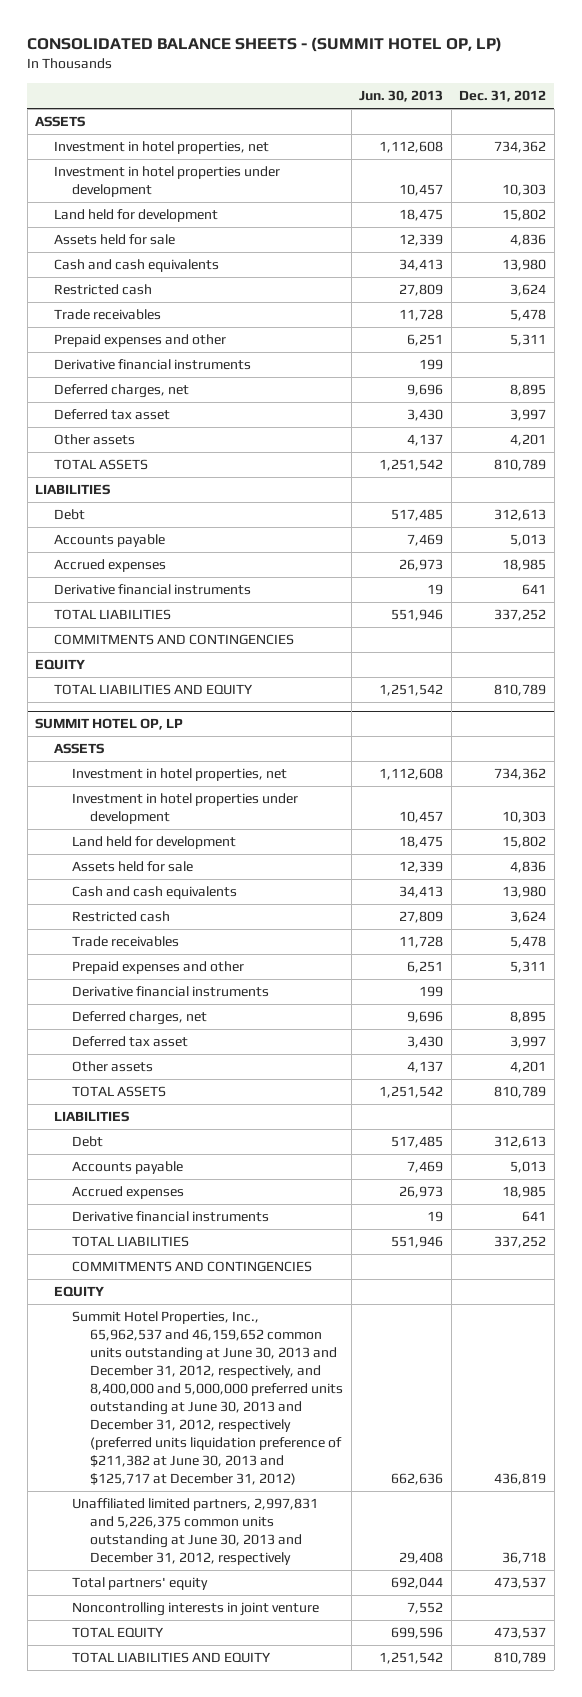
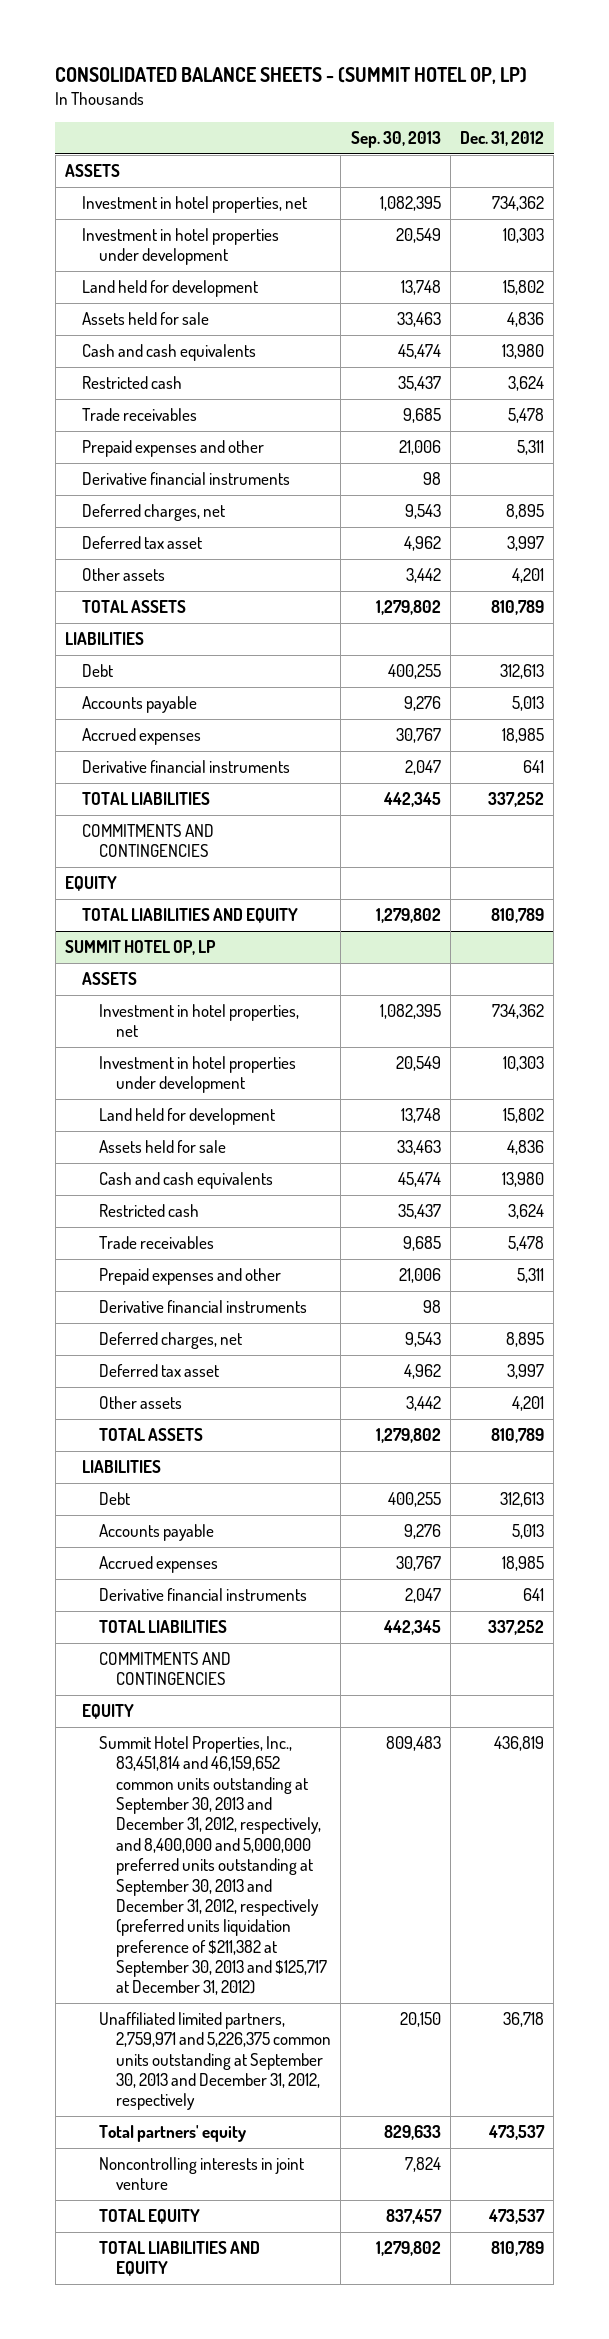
- | Jun. 30, 2013 | Dec. 31, 2012
+ | Sep. 30, 2013 | Dec. 31, 2012
@ SUMMIT HOTEL OP, LP
- Summit Hotel Properties, Inc., 65,962,537 and 46,159,652 common units outstanding at June 30, 2013 and December 31, 2012, respectively, and 8,400,000 and 5,000,000 preferred units outstanding at June 30, 2013 and December 31, 2012, respectively (preferred units liquidation preference of $211,382 at June 30, 2013 and $125,717 at December 31, 2012) | 662,636 | 436,819
- Unaffiliated limited partners, 2,997,831 and 5,226,375 common units outstanding at June 30, 2013 and December 31, 2012, respectively | 29,408 | 36,718
+ Summit Hotel Properties, Inc., 83,451,814 and 46,159,652 common units outstanding at September 30, 2013 and December 31, 2012, respectively, and 8,400,000 and 5,000,000 preferred units outstanding at September 30, 2013 and December 31, 2012, respectively (preferred units liquidation preference of $211,382 at September 30, 2013 and $125,717 at December 31, 2012) | 809,483 | 436,819
+ Unaffiliated limited partners, 2,759,971 and 5,226,375 common units outstanding at September 30, 2013 and December 31, 2012, respectively | 20,150 | 36,718

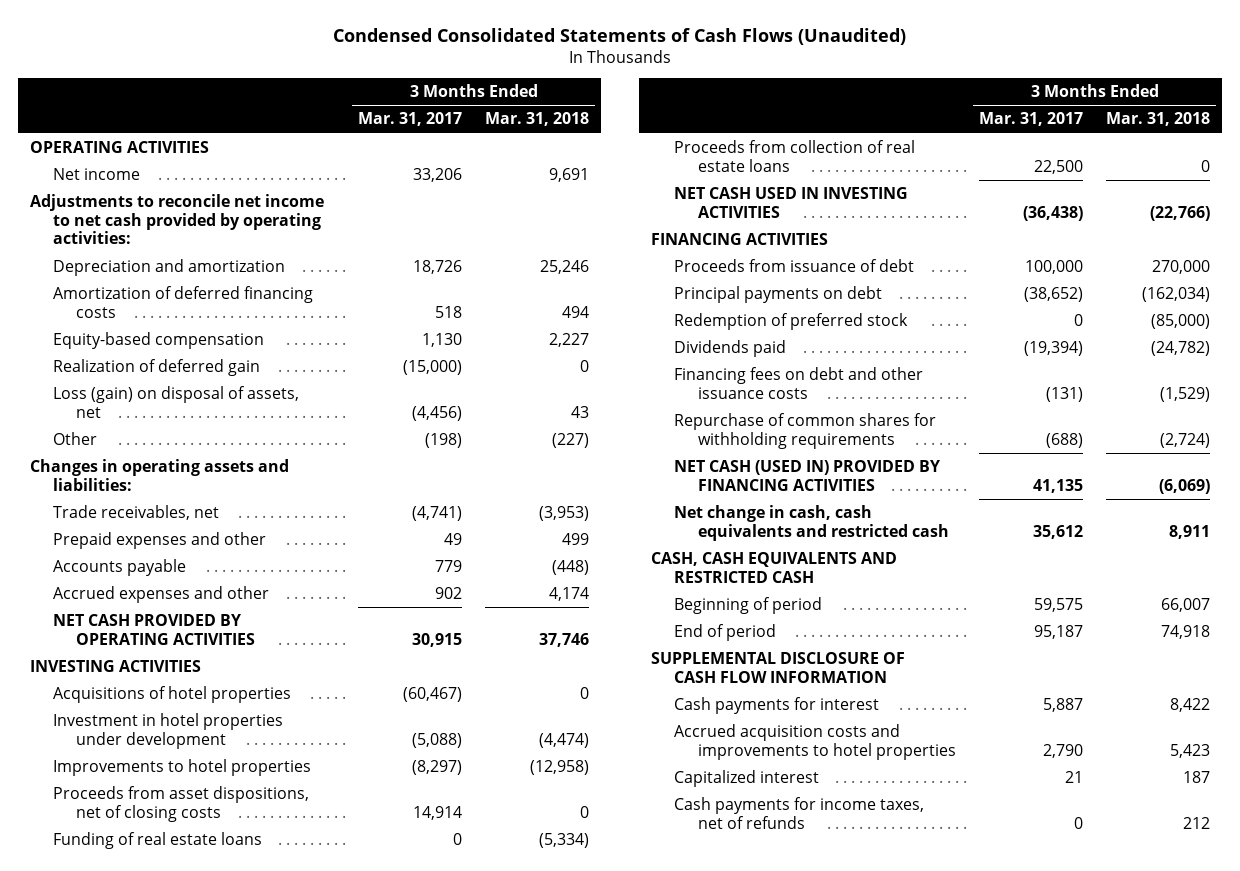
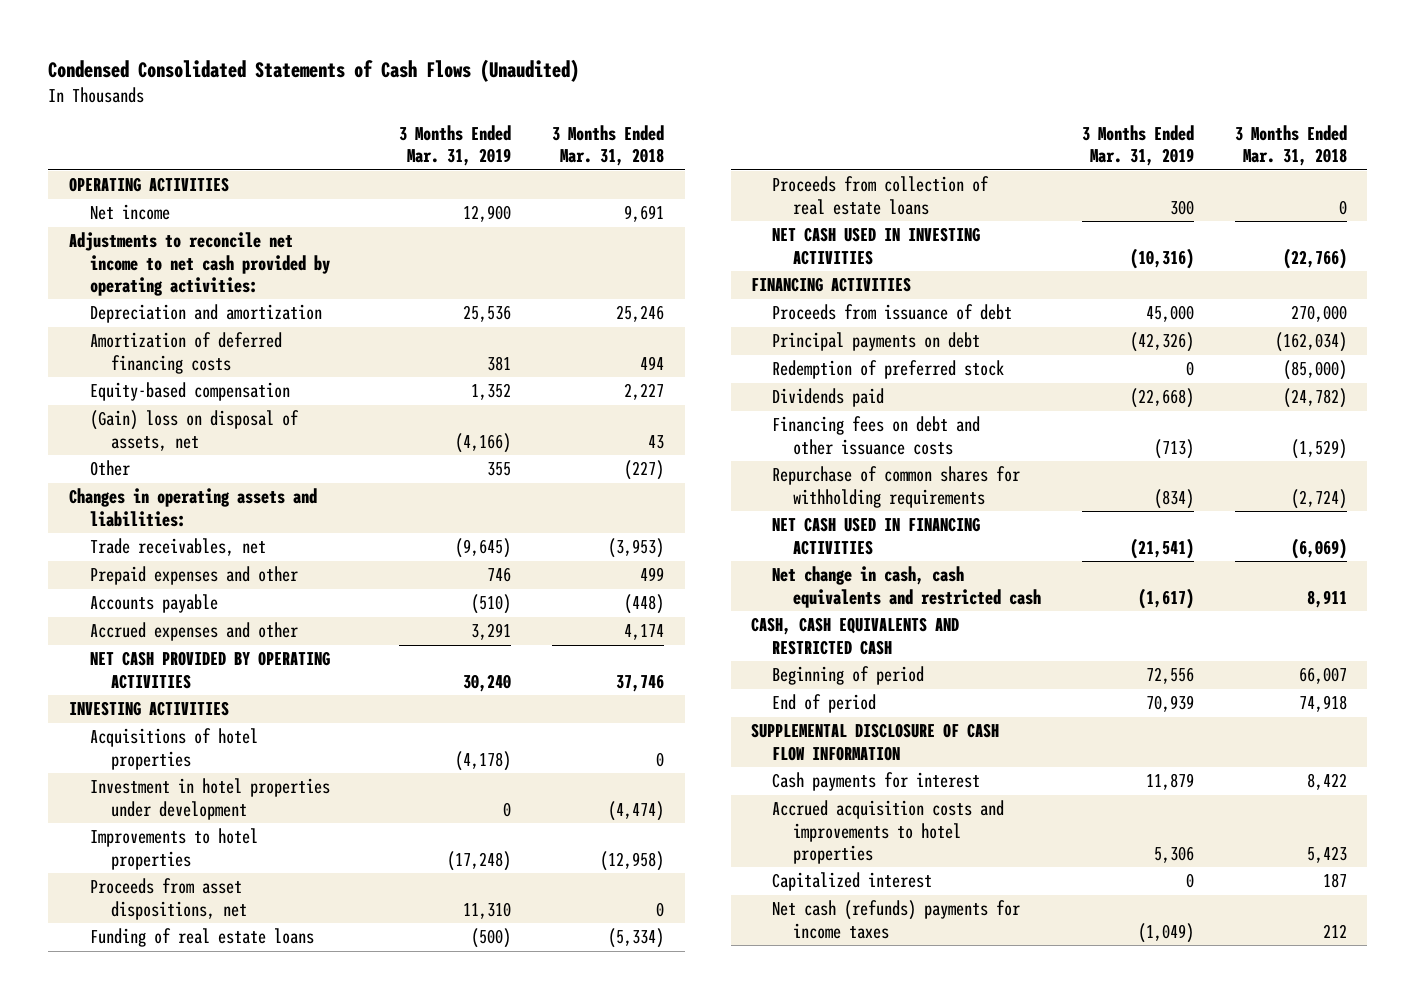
- | 3 Months Ended Mar. 31, 2017 | 3 Months Ended Mar. 31, 2018
+ | 3 Months Ended Mar. 31, 2019 | 3 Months Ended Mar. 31, 2018
- Realization of deferred gain | (15,000) | 0
- Loss (gain) on disposal of assets, net | (4,456) | 43
+ (Gain) loss on disposal of assets, net | (4,166) | 43
- Proceeds from asset dispositions, net of closing costs | 14,914 | 0
+ Proceeds from asset dispositions, net | 11,310 | 0
- NET CASH (USED IN) PROVIDED BY FINANCING ACTIVITIES | 41,135 | (6,069)
+ NET CASH USED IN FINANCING ACTIVITIES | (21,541) | (6,069)
- Cash payments for income taxes, net of refunds | 0 | 212
+ Net cash (refunds) payments for income taxes | (1,049) | 212

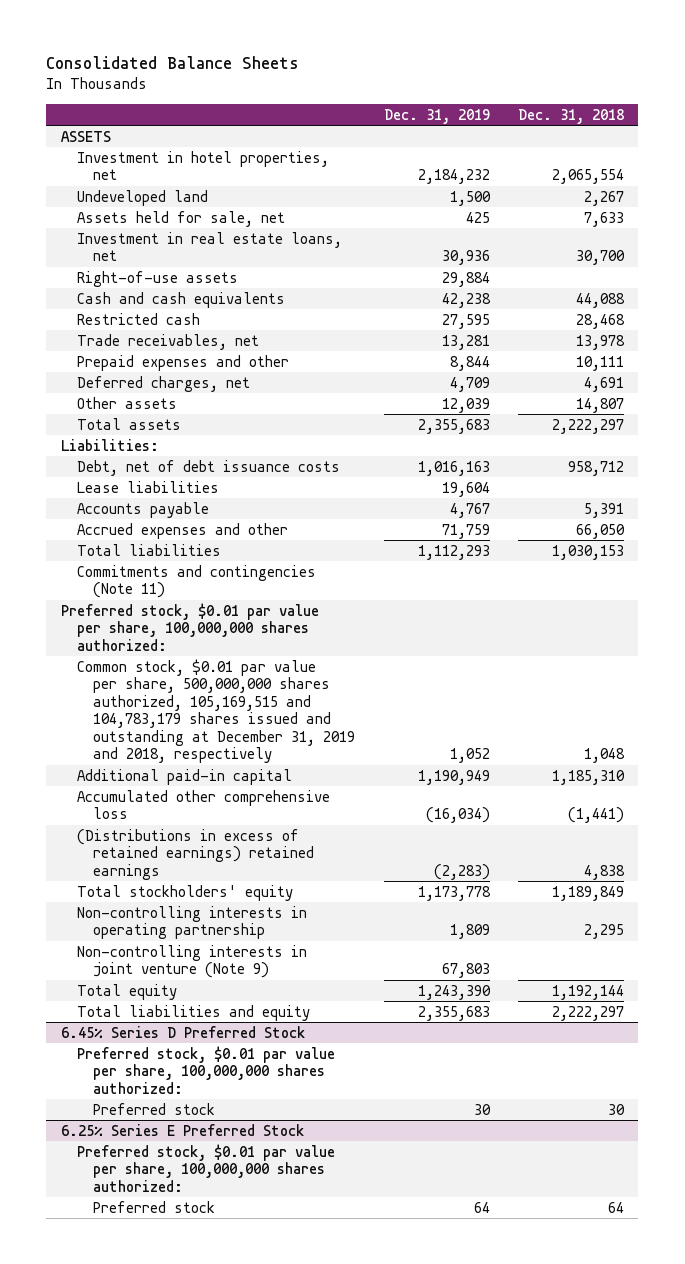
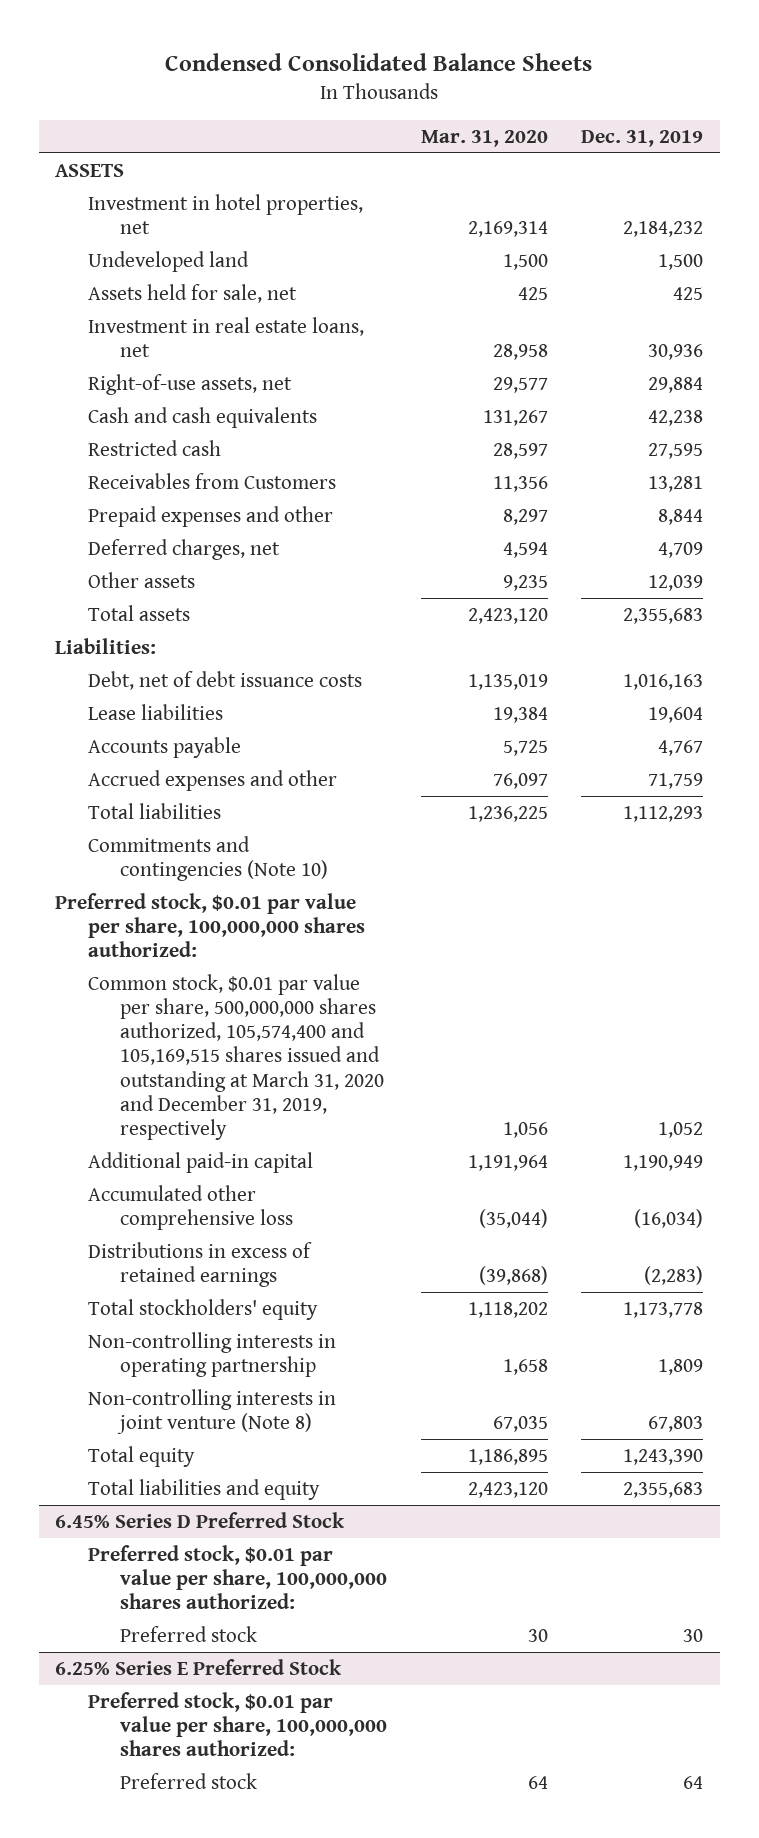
- Consolidated Balance Sheets
+ Condensed Consolidated Balance Sheets
- | Dec. 31, 2019 | Dec. 31, 2018
+ | Mar. 31, 2020 | Dec. 31, 2019
- Right-of-use assets | 29,884 |
+ Right-of-use assets, net | 29,577 | 29,884
- Trade receivables, net | 13,281 | 13,978
+ Receivables from Customers | 11,356 | 13,281
- Commitments and contingencies (Note 11)
+ Commitments and contingencies (Note 10)
- Common stock, $0.01 par value per share, 500,000,000 shares authorized, 105,169,515 and 104,783,179 shares issued and outstanding at December 31, 2019 and 2018, respectively | 1,052 | 1,048
+ Common stock, $0.01 par value per share, 500,000,000 shares authorized, 105,574,400 and 105,169,515 shares issued and outstanding at March 31, 2020 and December 31, 2019, respectively | 1,056 | 1,052
- (Distributions in excess of retained earnings) retained earnings | (2,283) | 4,838
+ Distributions in excess of retained earnings | (39,868) | (2,283)
- Non-controlling interests in joint venture (Note 9) | 67,803 |
+ Non-controlling interests in joint venture (Note 8) | 67,035 | 67,803

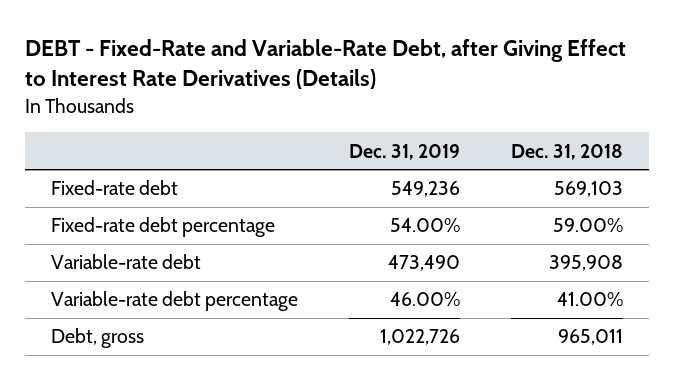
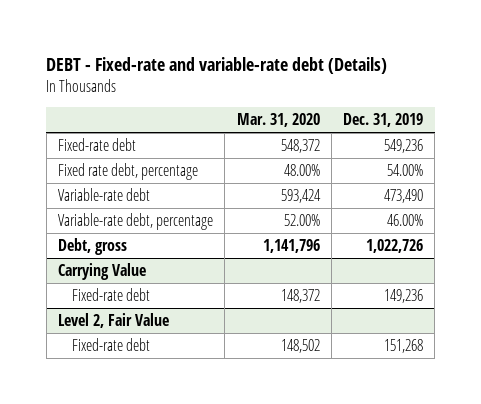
- DEBT - Fixed-Rate and Variable-Rate Debt, after Giving Effect to Interest Rate Derivatives (Details)
+ DEBT - Fixed-rate and variable-rate debt (Details)
- | Dec. 31, 2019 | Dec. 31, 2018
+ | Mar. 31, 2020 | Dec. 31, 2019
- Fixed-rate debt percentage | 54.00% | 59.00%
+ Fixed rate debt, percentage | 48.00% | 54.00%
- Variable-rate debt percentage | 46.00% | 41.00%
+ Variable-rate debt, percentage | 52.00% | 46.00%
+ Carrying Value
+ Fixed-rate debt | 148,372 | 149,236
+ Level 2, Fair Value
+ Fixed-rate debt | 148,502 | 151,268

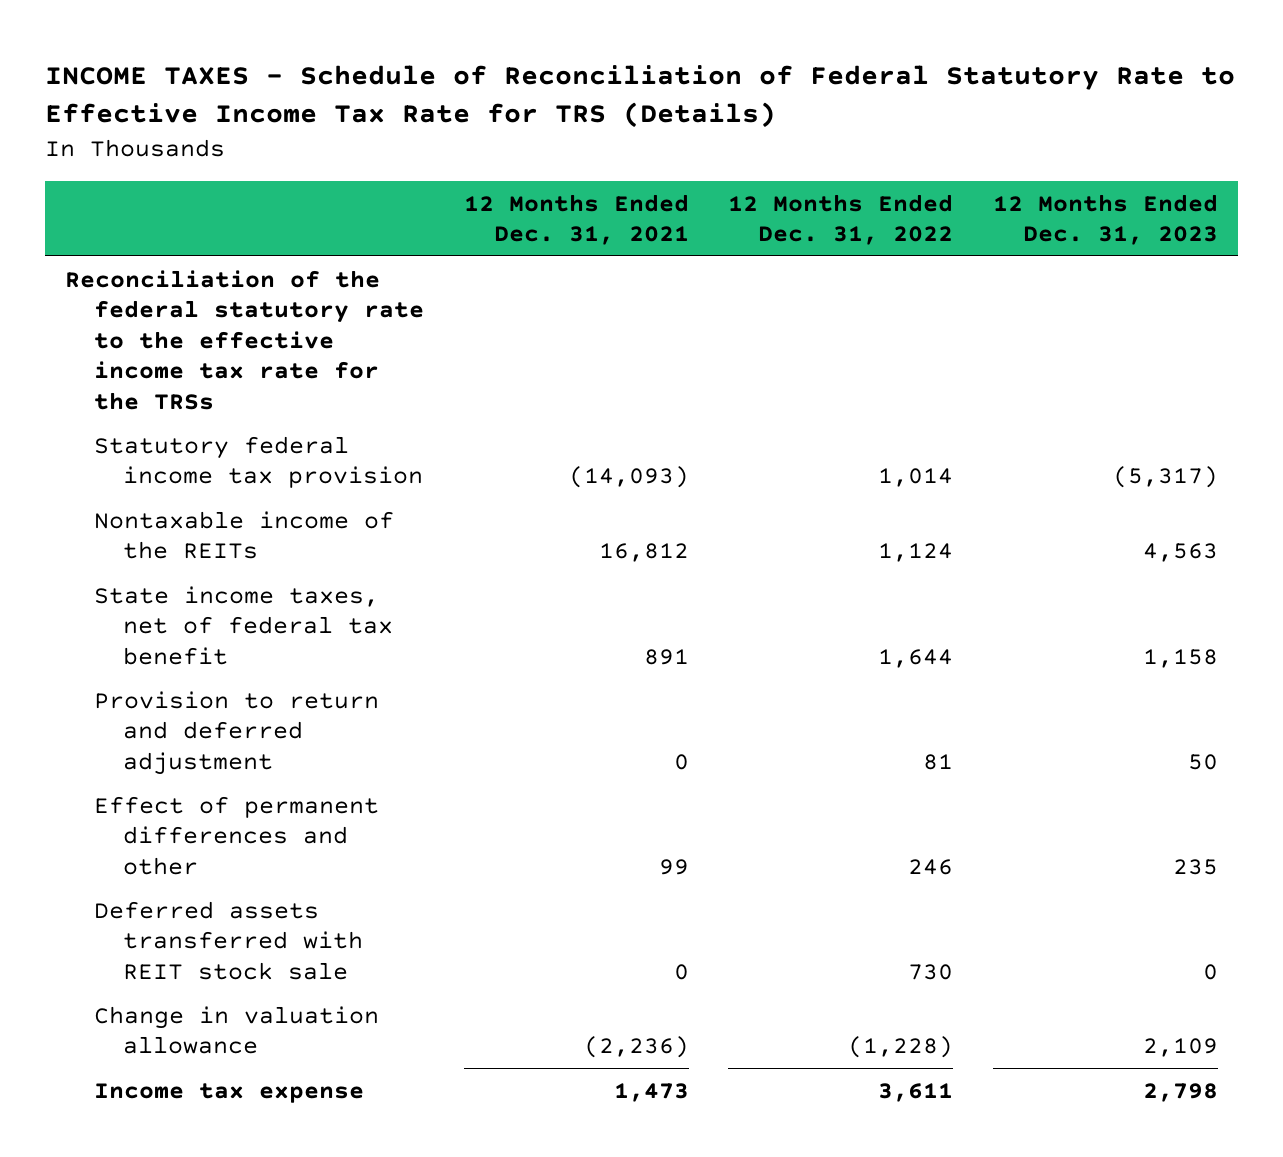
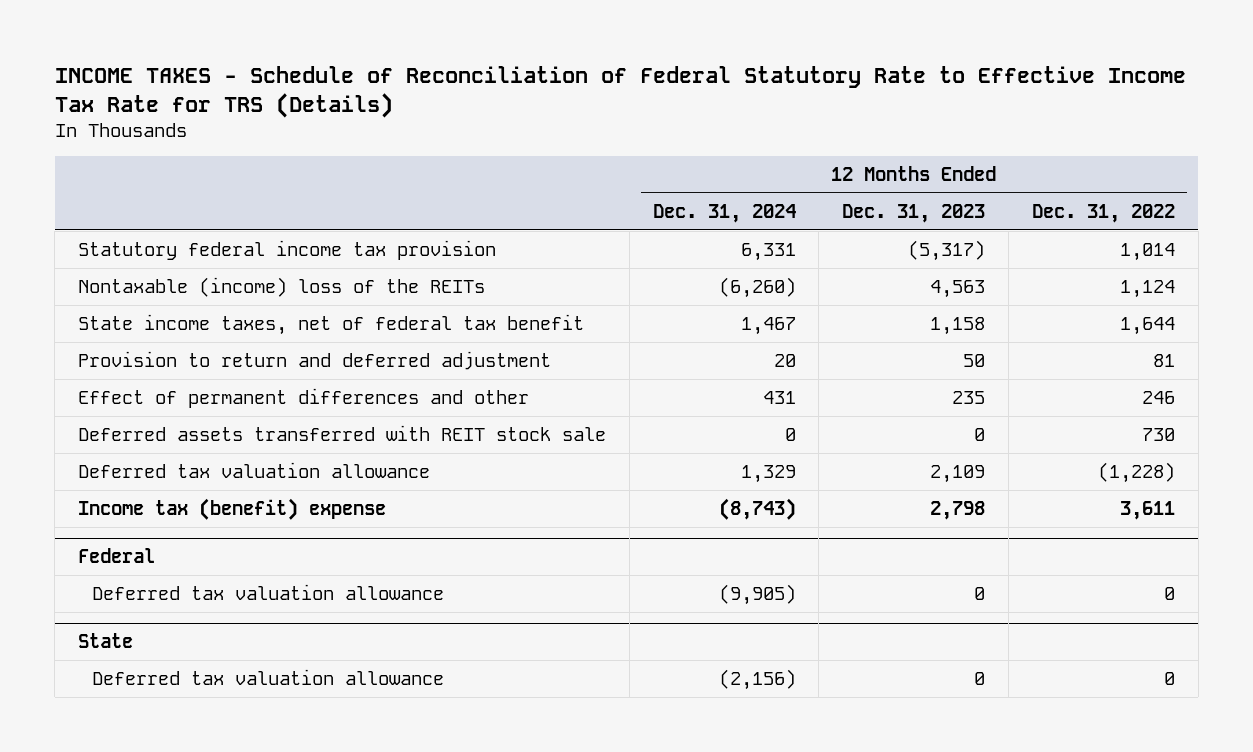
- | 12 Months Ended Dec. 31, 2021 | 12 Months Ended Dec. 31, 2022 | 12 Months Ended Dec. 31, 2023
+ | 12 Months Ended Dec. 31, 2024 | 12 Months Ended Dec. 31, 2023 | 12 Months Ended Dec. 31, 2022
- Reconciliation of the federal statutory rate to the effective income tax rate for the TRSs
- Nontaxable income of the REITs | 16,812 | 1,124 | 4,563
+ Nontaxable (income) loss of the REITs | (6,260) | 4,563 | 1,124
- Change in valuation allowance | (2,236) | (1,228) | 2,109
- Income tax expense | 1,473 | 3,611 | 2,798
+ Deferred tax valuation allowance | 1,329 | 2,109 | (1,228)
+ Income tax (benefit) expense | (8,743) | 2,798 | 3,611
+ Federal
+ Deferred tax valuation allowance | (9,905) | 0 | 0
+ State
+ Deferred tax valuation allowance | (2,156) | 0 | 0

